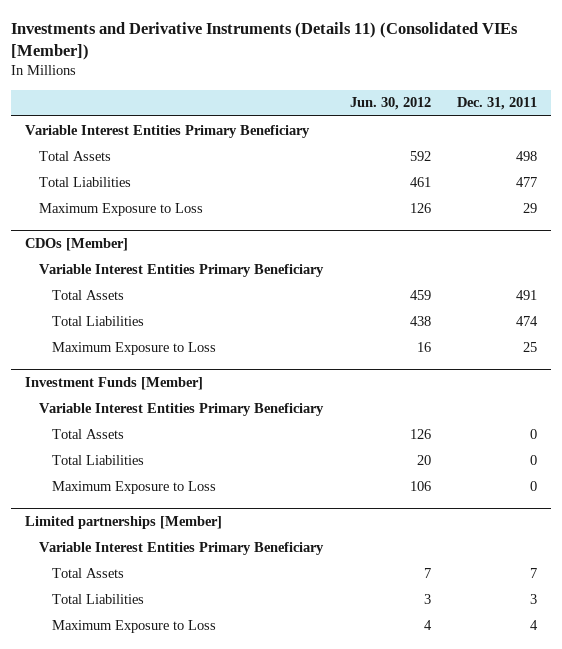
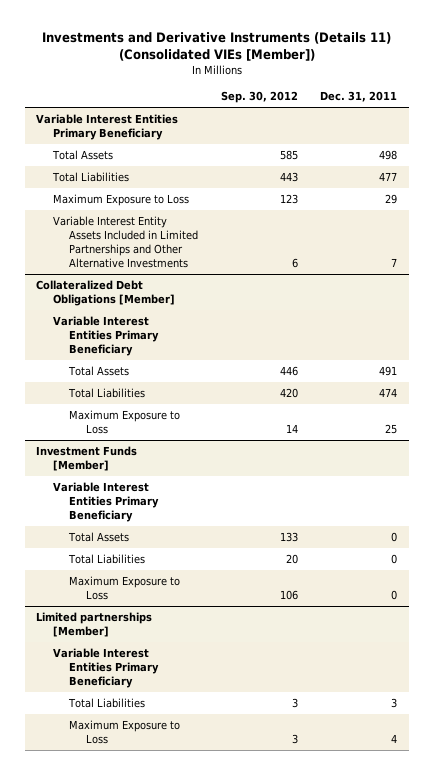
- | Jun. 30, 2012 | Dec. 31, 2011
+ | Sep. 30, 2012 | Dec. 31, 2011
- CDOs [Member]
+ Variable Interest Entity Assets Included in Limited Partnerships and Other Alternative Investments | 6 | 7
+ Collateralized Debt Obligations [Member]
@ Limited partnerships [Member]
- Total Assets | 7 | 7

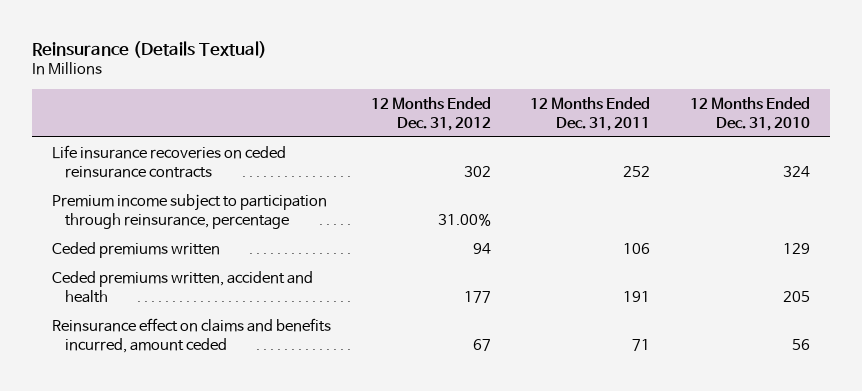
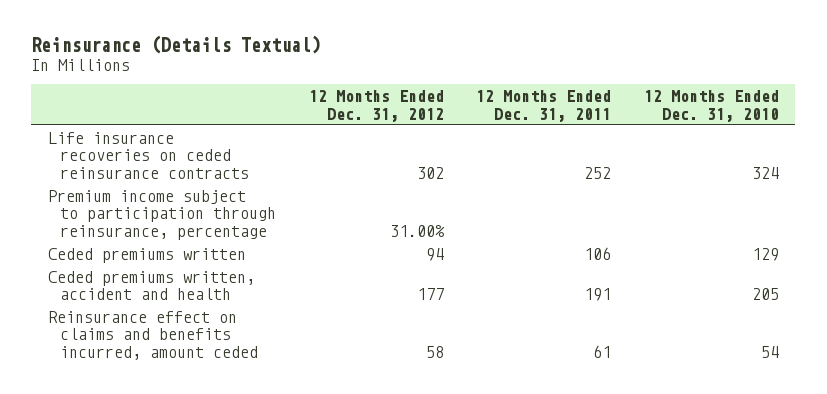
- Reinsurance effect on claims and benefits incurred, amount ceded | 67 | 71 | 56
+ Reinsurance effect on claims and benefits incurred, amount ceded | 58 | 61 | 54

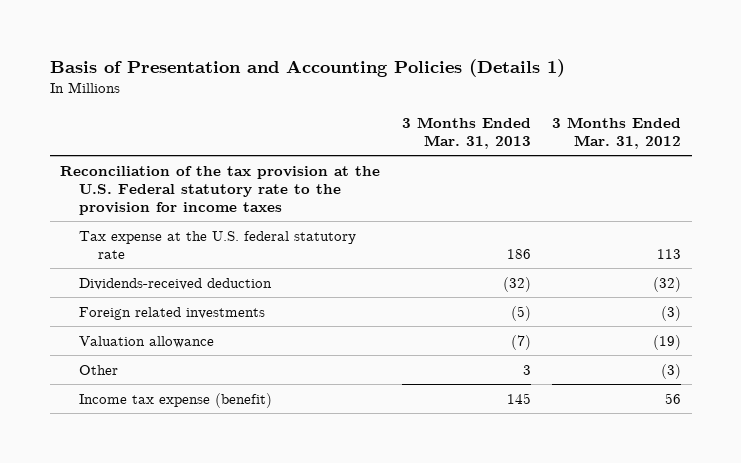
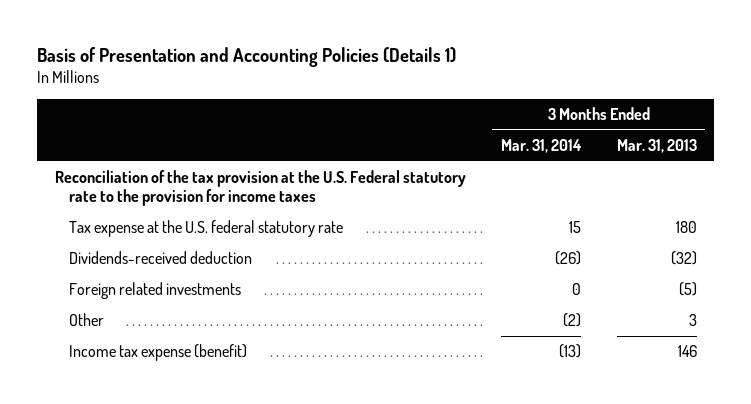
- | 3 Months Ended Mar. 31, 2013 | 3 Months Ended Mar. 31, 2012
+ | 3 Months Ended Mar. 31, 2014 | 3 Months Ended Mar. 31, 2013
- Tax expense at the U.S. federal statutory rate | 186 | 113
+ Tax expense at the U.S. federal statutory rate | 15 | 180
- Valuation allowance | (7) | (19)
- Income tax expense (benefit) | 145 | 56
+ Income tax expense (benefit) | (13) | 146

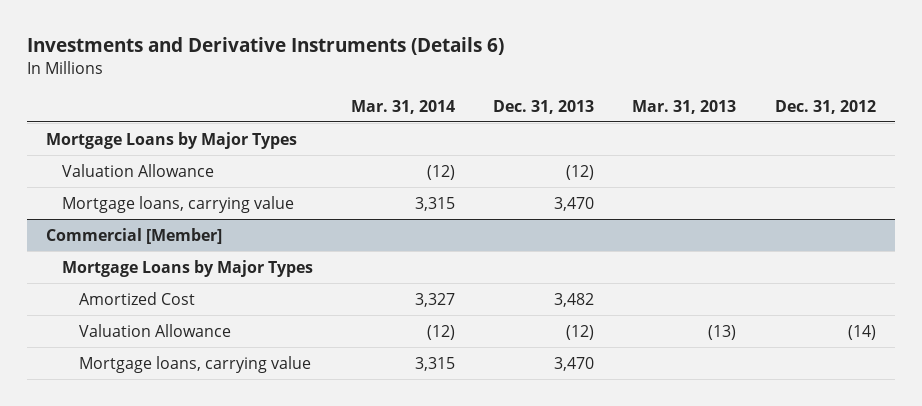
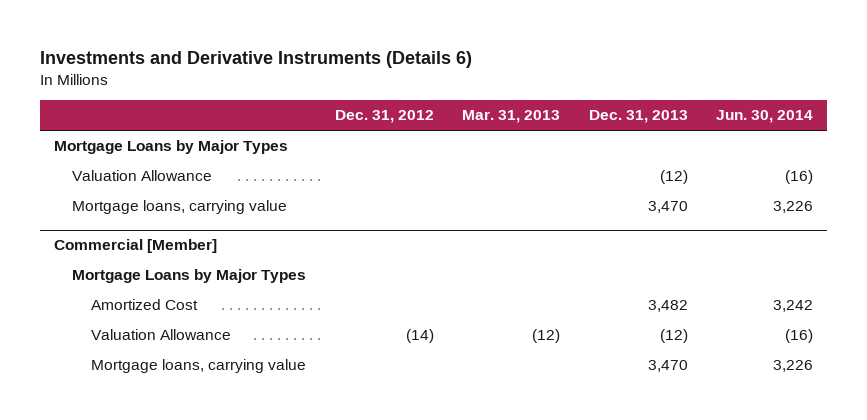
- | Mar. 31, 2014 | Dec. 31, 2013 | Mar. 31, 2013 | Dec. 31, 2012
+ | Dec. 31, 2012 | Mar. 31, 2013 | Dec. 31, 2013 | Jun. 30, 2014
@ Commercial [Member]
- Valuation Allowance | (12) | (12) | (13) | (14)
+ Valuation Allowance | (14) | (12) | (12) | (16)

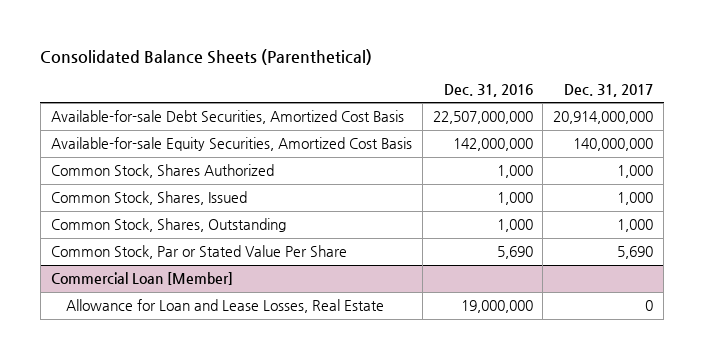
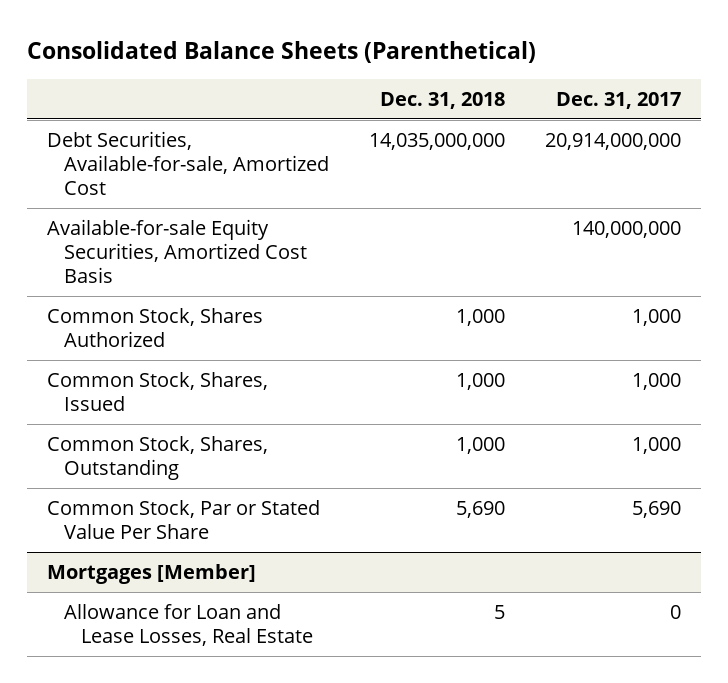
- | Dec. 31, 2016 | Dec. 31, 2017
+ | Dec. 31, 2018 | Dec. 31, 2017
- Available-for-sale Debt Securities, Amortized Cost Basis | 22,507,000,000 | 20,914,000,000
+ Debt Securities, Available-for-sale, Amortized Cost | 14,035,000,000 | 20,914,000,000
- Commercial Loan [Member]
+ Mortgages [Member]

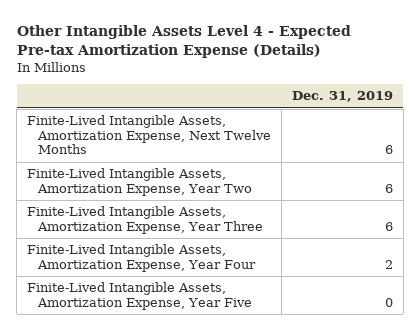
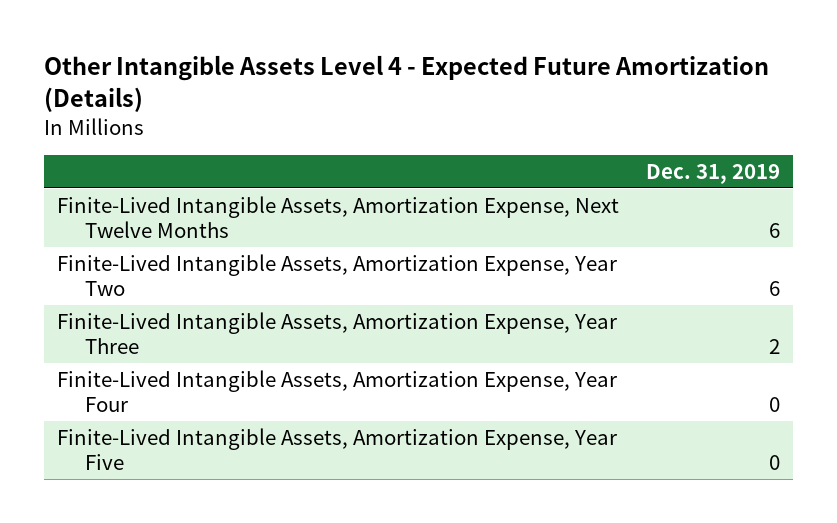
- Other Intangible Assets Level 4 - Expected Pre-tax Amortization Expense (Details)
+ Other Intangible Assets Level 4 - Expected Future Amortization (Details)
- Finite-Lived Intangible Assets, Amortization Expense, Year Three | 6
- Finite-Lived Intangible Assets, Amortization Expense, Year Four | 2
+ Finite-Lived Intangible Assets, Amortization Expense, Year Three | 2
+ Finite-Lived Intangible Assets, Amortization Expense, Year Four | 0

